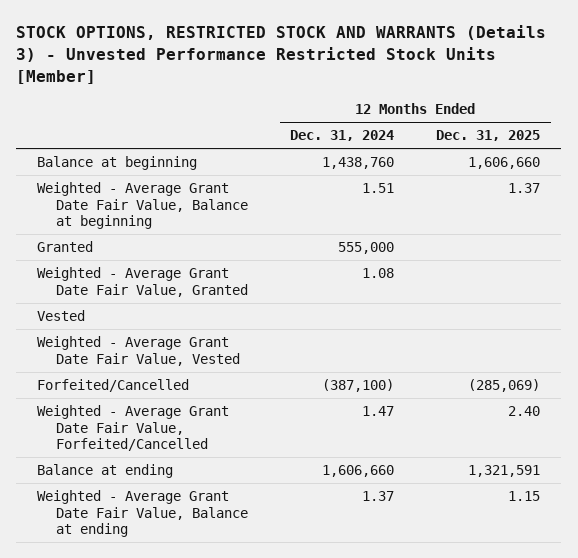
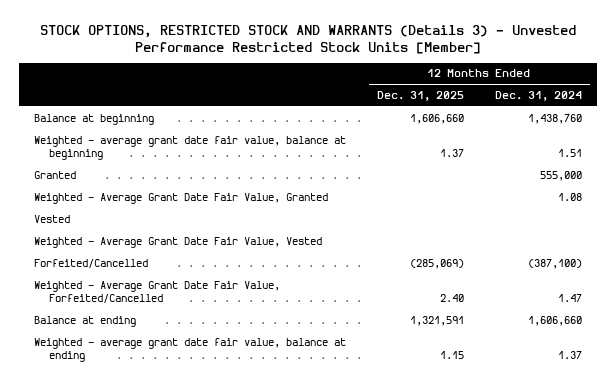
- | 12 Months Ended Dec. 31, 2024 | 12 Months Ended Dec. 31, 2025
+ | 12 Months Ended Dec. 31, 2025 | 12 Months Ended Dec. 31, 2024
- Weighted - Average Grant Date Fair Value, Balance at beginning | 1.51 | 1.37
+ Weighted - average grant date fair value, balance at beginning | 1.37 | 1.51
- Weighted - Average Grant Date Fair Value, Balance at ending | 1.37 | 1.15
+ Weighted - average grant date fair value, balance at ending | 1.15 | 1.37

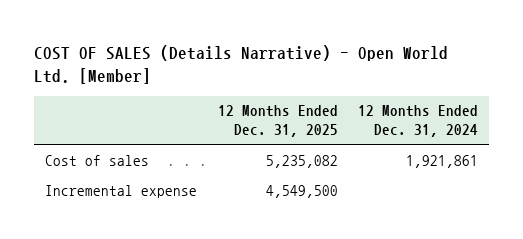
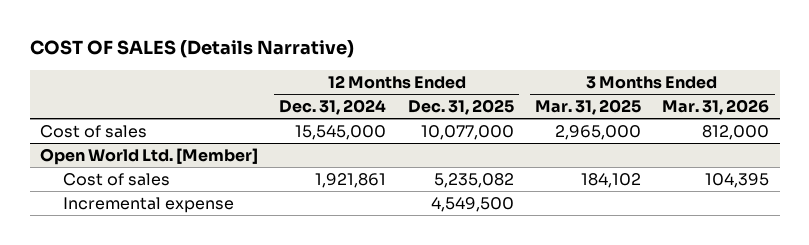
- COST OF SALES (Details Narrative) - Open World Ltd. [Member]
+ COST OF SALES (Details Narrative)
- | 12 Months Ended Dec. 31, 2025 | 12 Months Ended Dec. 31, 2024
+ | 12 Months Ended Dec. 31, 2024 | 12 Months Ended Dec. 31, 2025 | 3 Months Ended Mar. 31, 2025 | 3 Months Ended Mar. 31, 2026
+ Cost of sales | 15,545,000 | 10,077,000 | 2,965,000 | 812,000
+ Open World Ltd. [Member]

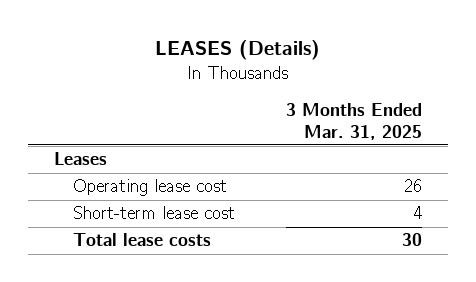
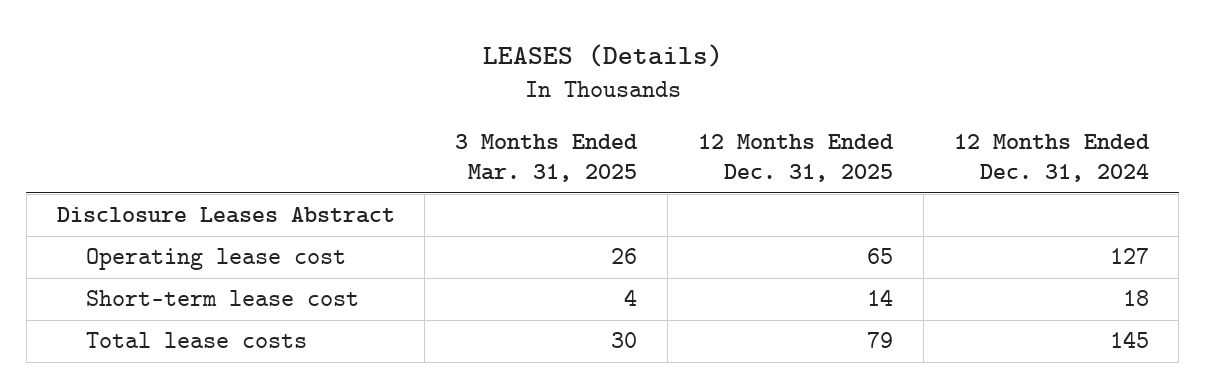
- | 3 Months Ended Mar. 31, 2025
+ | 3 Months Ended Mar. 31, 2025 | 12 Months Ended Dec. 31, 2025 | 12 Months Ended Dec. 31, 2024
- Leases
+ Disclosure Leases Abstract

